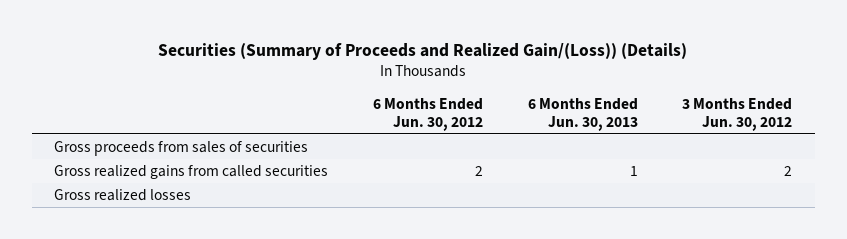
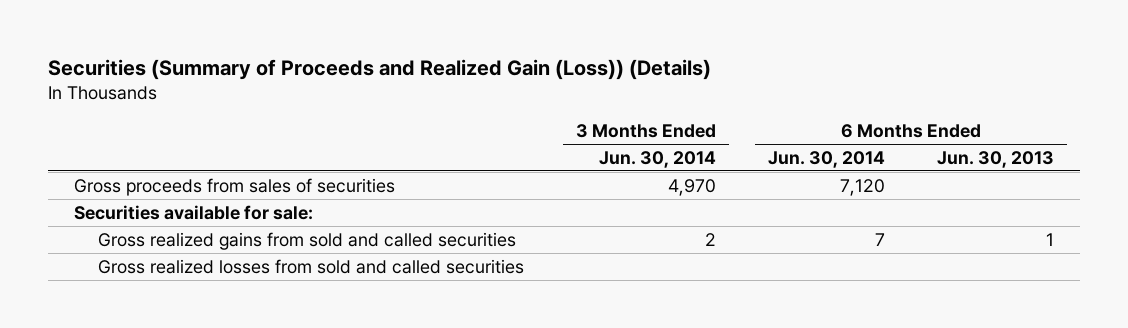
- Securities (Summary of Proceeds and Realized Gain/(Loss)) (Details)
+ Securities (Summary of Proceeds and Realized Gain (Loss)) (Details)
- | 6 Months Ended Jun. 30, 2012 | 6 Months Ended Jun. 30, 2013 | 3 Months Ended Jun. 30, 2012
+ | 3 Months Ended Jun. 30, 2014 | 6 Months Ended Jun. 30, 2014 | 6 Months Ended Jun. 30, 2013
- Gross realized gains from called securities | 2 | 1 | 2
- Gross realized losses
+ Securities available for sale:
+ Gross realized gains from sold and called securities | 2 | 7 | 1
+ Gross realized losses from sold and called securities

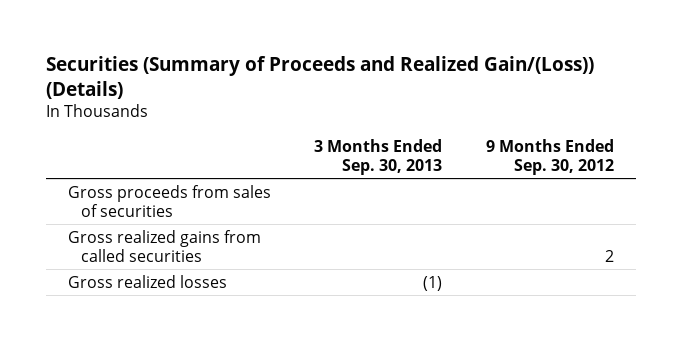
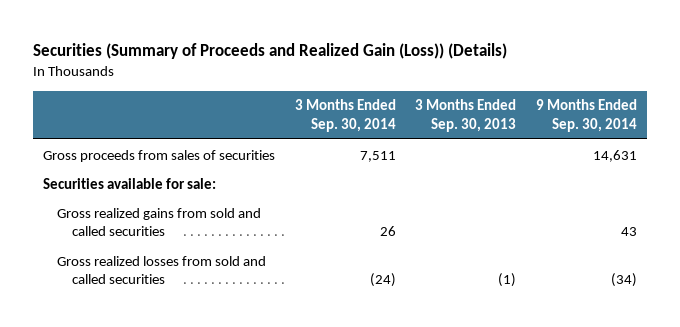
- Securities (Summary of Proceeds and Realized Gain/(Loss)) (Details)
+ Securities (Summary of Proceeds and Realized Gain (Loss)) (Details)
- | 3 Months Ended Sep. 30, 2013 | 9 Months Ended Sep. 30, 2012
+ | 3 Months Ended Sep. 30, 2014 | 3 Months Ended Sep. 30, 2013 | 9 Months Ended Sep. 30, 2014
- Gross realized gains from called securities | | 2
- Gross realized losses | (1) |
+ Securities available for sale:
+ Gross realized gains from sold and called securities | 26 | | 43
+ Gross realized losses from sold and called securities | (24) | (1) | (34)

